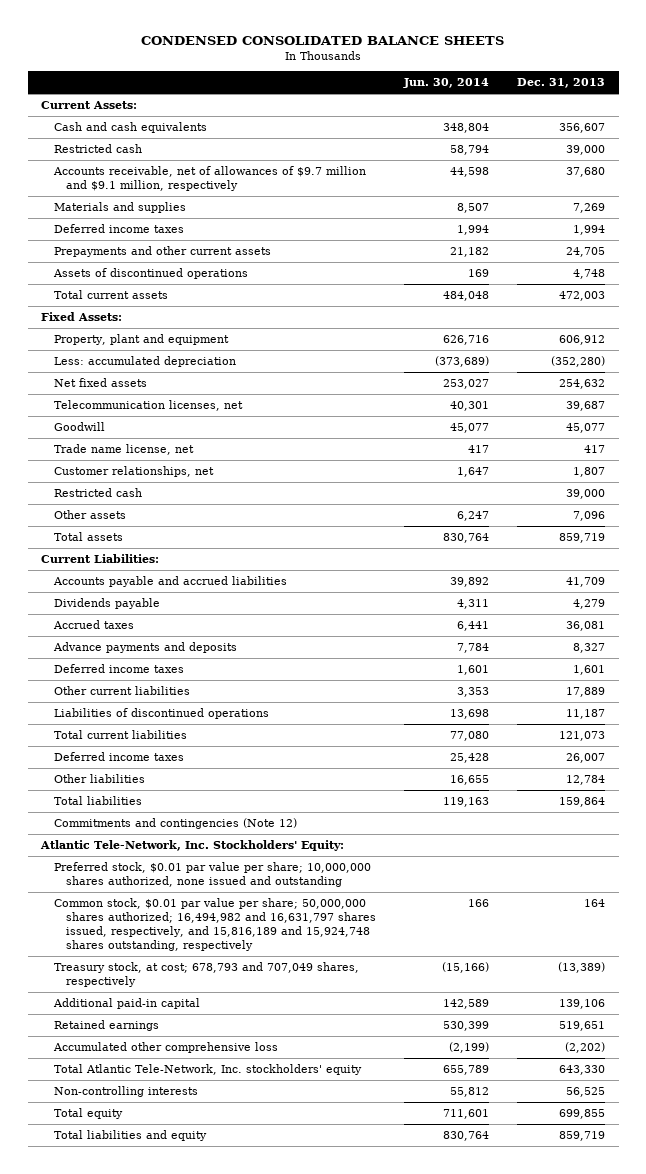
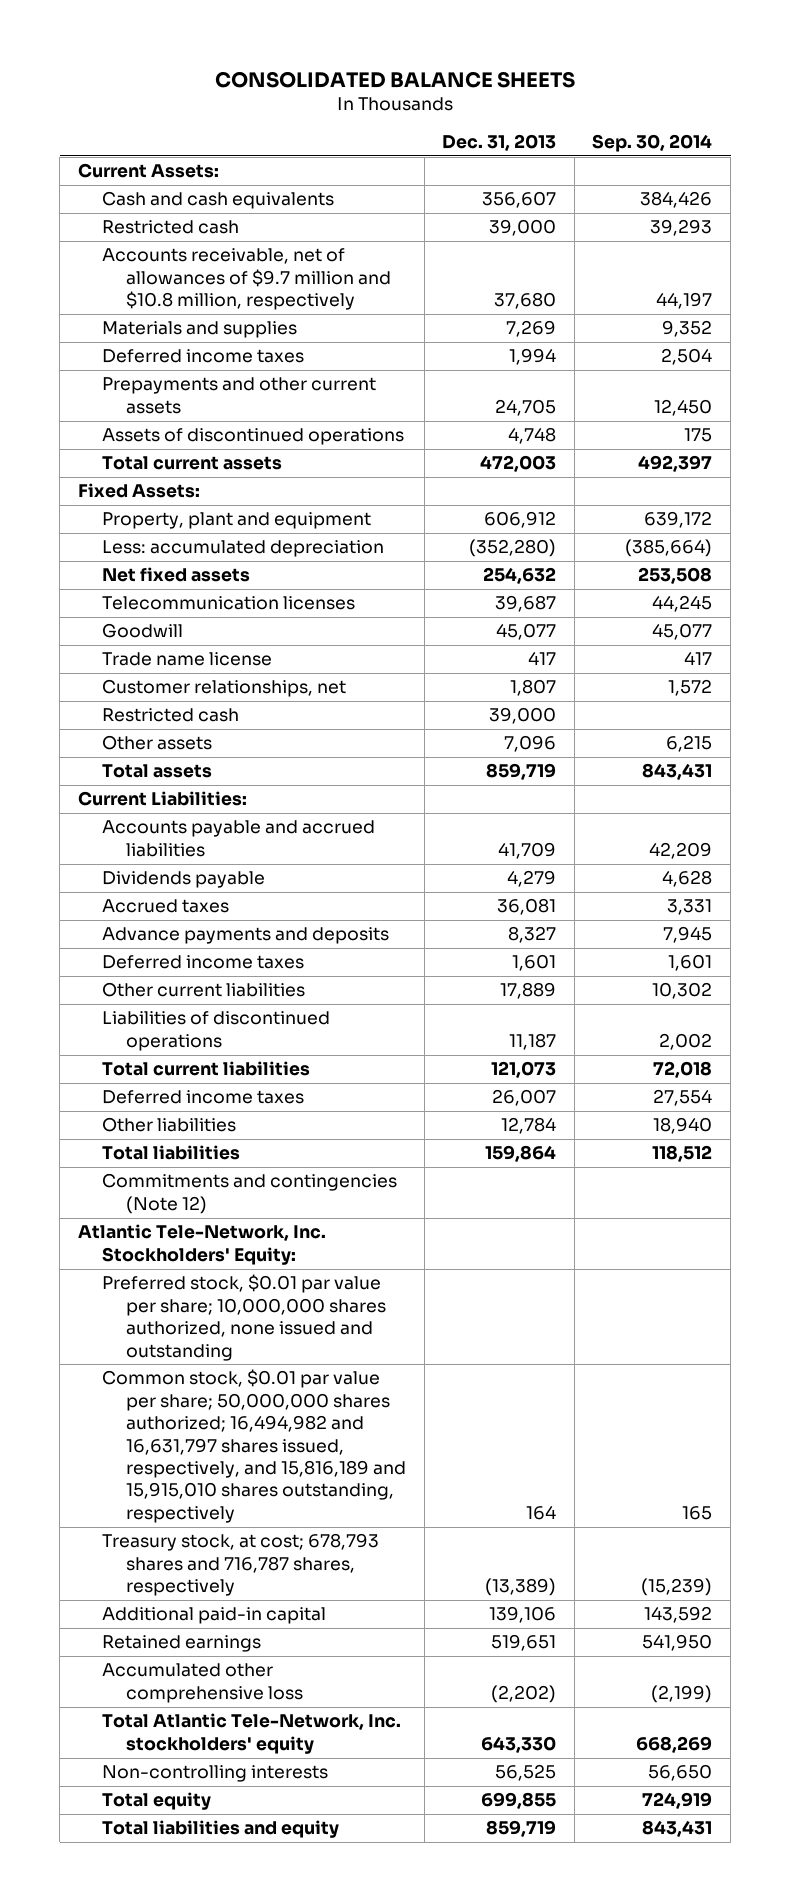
- CONDENSED CONSOLIDATED BALANCE SHEETS
+ CONSOLIDATED BALANCE SHEETS
- | Jun. 30, 2014 | Dec. 31, 2013
+ | Dec. 31, 2013 | Sep. 30, 2014
- Accounts receivable, net of allowances of $9.7 million and $9.1 million, respectively | 44,598 | 37,680
+ Accounts receivable, net of allowances of $9.7 million and $10.8 million, respectively | 37,680 | 44,197
- Telecommunication licenses, net | 40,301 | 39,687
+ Telecommunication licenses | 39,687 | 44,245
- Trade name license, net | 417 | 417
+ Trade name license | 417 | 417
- Common stock, $0.01 par value per share; 50,000,000 shares authorized; 16,494,982 and 16,631,797 shares issued, respectively, and 15,816,189 and 15,924,748 shares outstanding, respectively | 166 | 164
- Treasury stock, at cost; 678,793 and 707,049 shares, respectively | (15,166) | (13,389)
+ Common stock, $0.01 par value per share; 50,000,000 shares authorized; 16,494,982 and 16,631,797 shares issued, respectively, and 15,816,189 and 15,915,010 shares outstanding, respectively | 164 | 165
+ Treasury stock, at cost; 678,793 shares and 716,787 shares, respectively | (13,389) | (15,239)

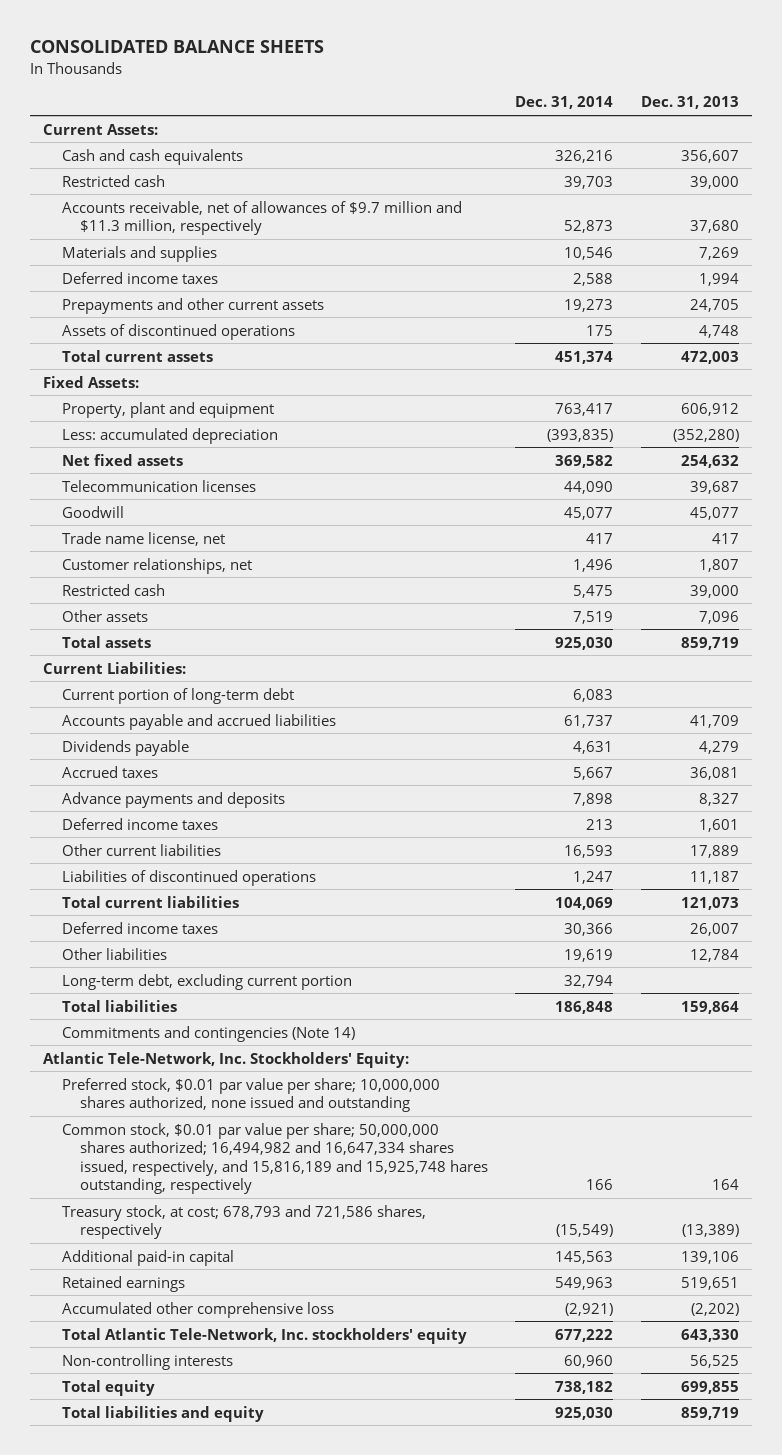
- | Dec. 31, 2013 | Sep. 30, 2014
+ | Dec. 31, 2014 | Dec. 31, 2013
- Accounts receivable, net of allowances of $9.7 million and $10.8 million, respectively | 37,680 | 44,197
+ Accounts receivable, net of allowances of $9.7 million and $11.3 million, respectively | 52,873 | 37,680
- Trade name license | 417 | 417
+ Trade name license, net | 417 | 417
+ Current portion of long-term debt | 6,083 |
+ Long-term debt, excluding current portion | 32,794 |
- Commitments and contingencies (Note 12)
+ Commitments and contingencies (Note 14)
- Common stock, $0.01 par value per share; 50,000,000 shares authorized; 16,494,982 and 16,631,797 shares issued, respectively, and 15,816,189 and 15,915,010 shares outstanding, respectively | 164 | 165
- Treasury stock, at cost; 678,793 shares and 716,787 shares, respectively | (13,389) | (15,239)
+ Common stock, $0.01 par value per share; 50,000,000 shares authorized; 16,494,982 and 16,647,334 shares issued, respectively, and 15,816,189 and 15,925,748 hares outstanding, respectively | 166 | 164
+ Treasury stock, at cost; 678,793 and 721,586 shares, respectively | (15,549) | (13,389)

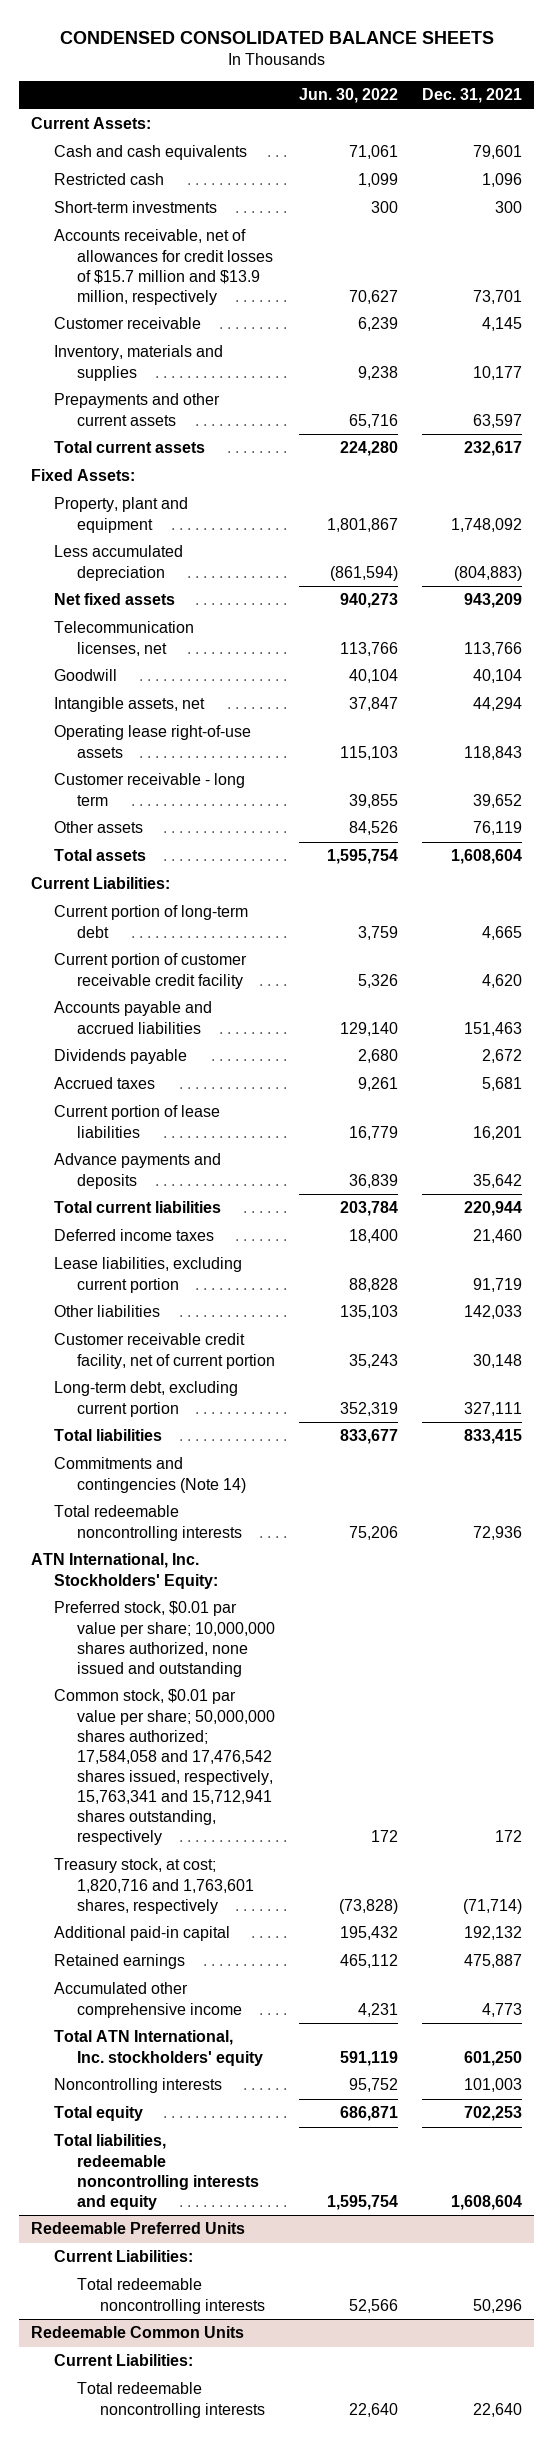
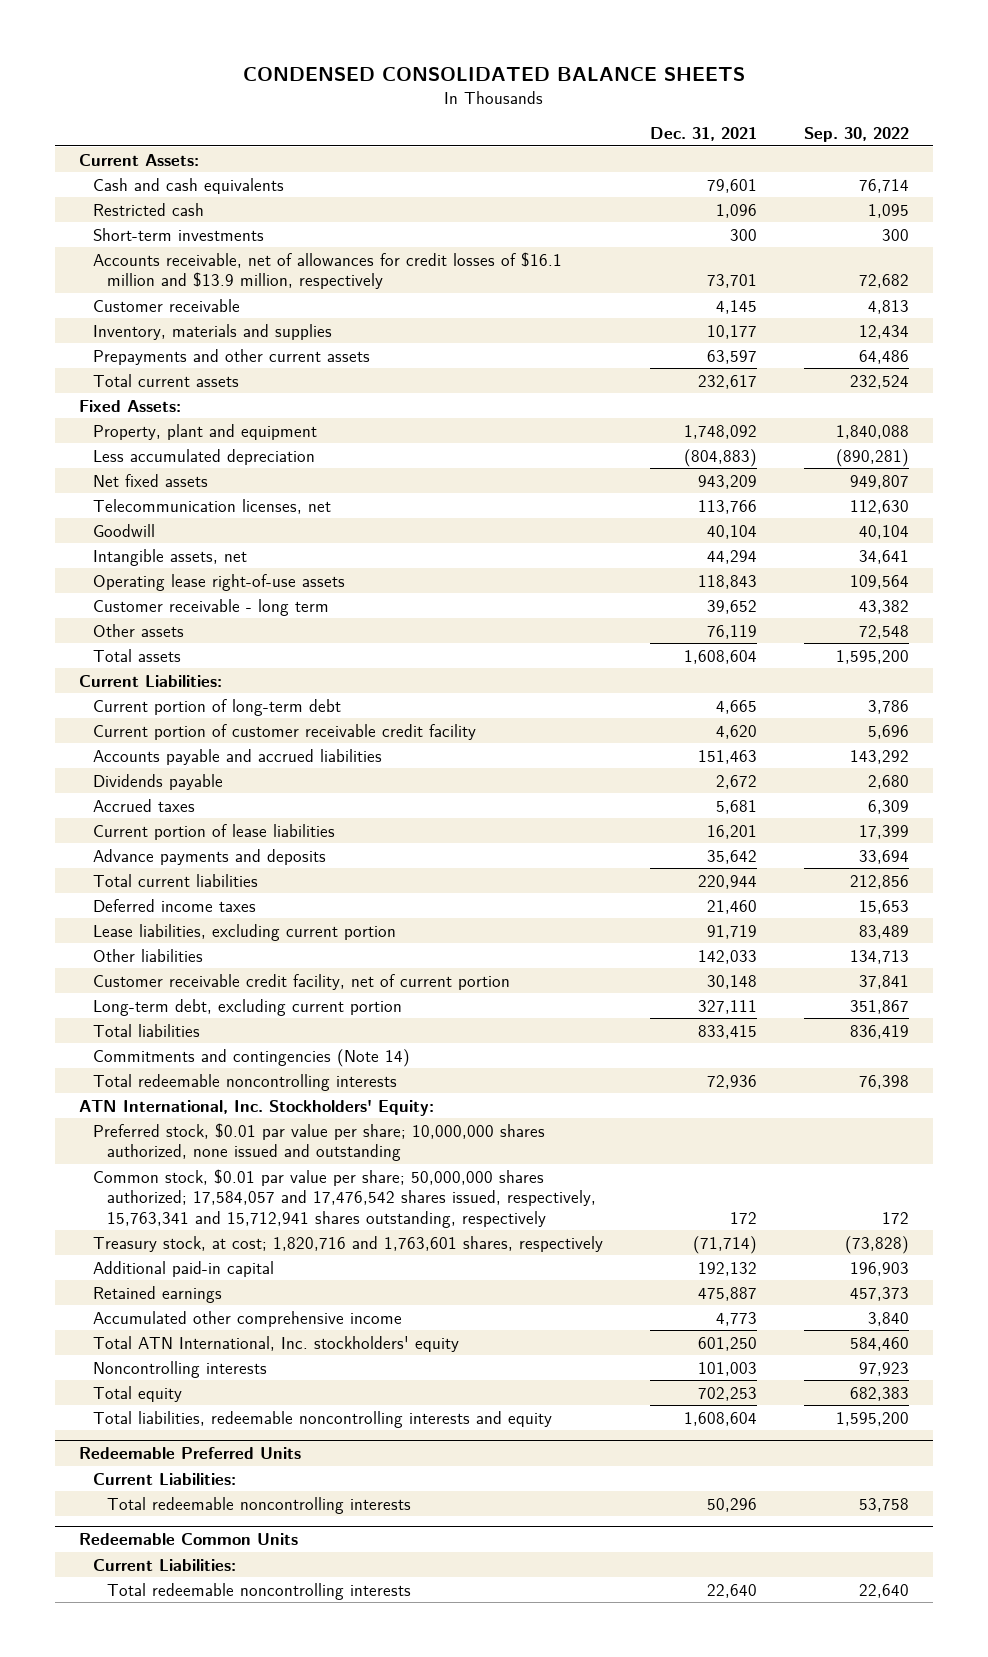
- | Jun. 30, 2022 | Dec. 31, 2021
+ | Dec. 31, 2021 | Sep. 30, 2022
- Accounts receivable, net of allowances for credit losses of $15.7 million and $13.9 million, respectively | 70,627 | 73,701
+ Accounts receivable, net of allowances for credit losses of $16.1 million and $13.9 million, respectively | 73,701 | 72,682
- Common stock, $0.01 par value per share; 50,000,000 shares authorized; 17,584,058 and 17,476,542 shares issued, respectively, 15,763,341 and 15,712,941 shares outstanding, respectively | 172 | 172
+ Common stock, $0.01 par value per share; 50,000,000 shares authorized; 17,584,057 and 17,476,542 shares issued, respectively, 15,763,341 and 15,712,941 shares outstanding, respectively | 172 | 172

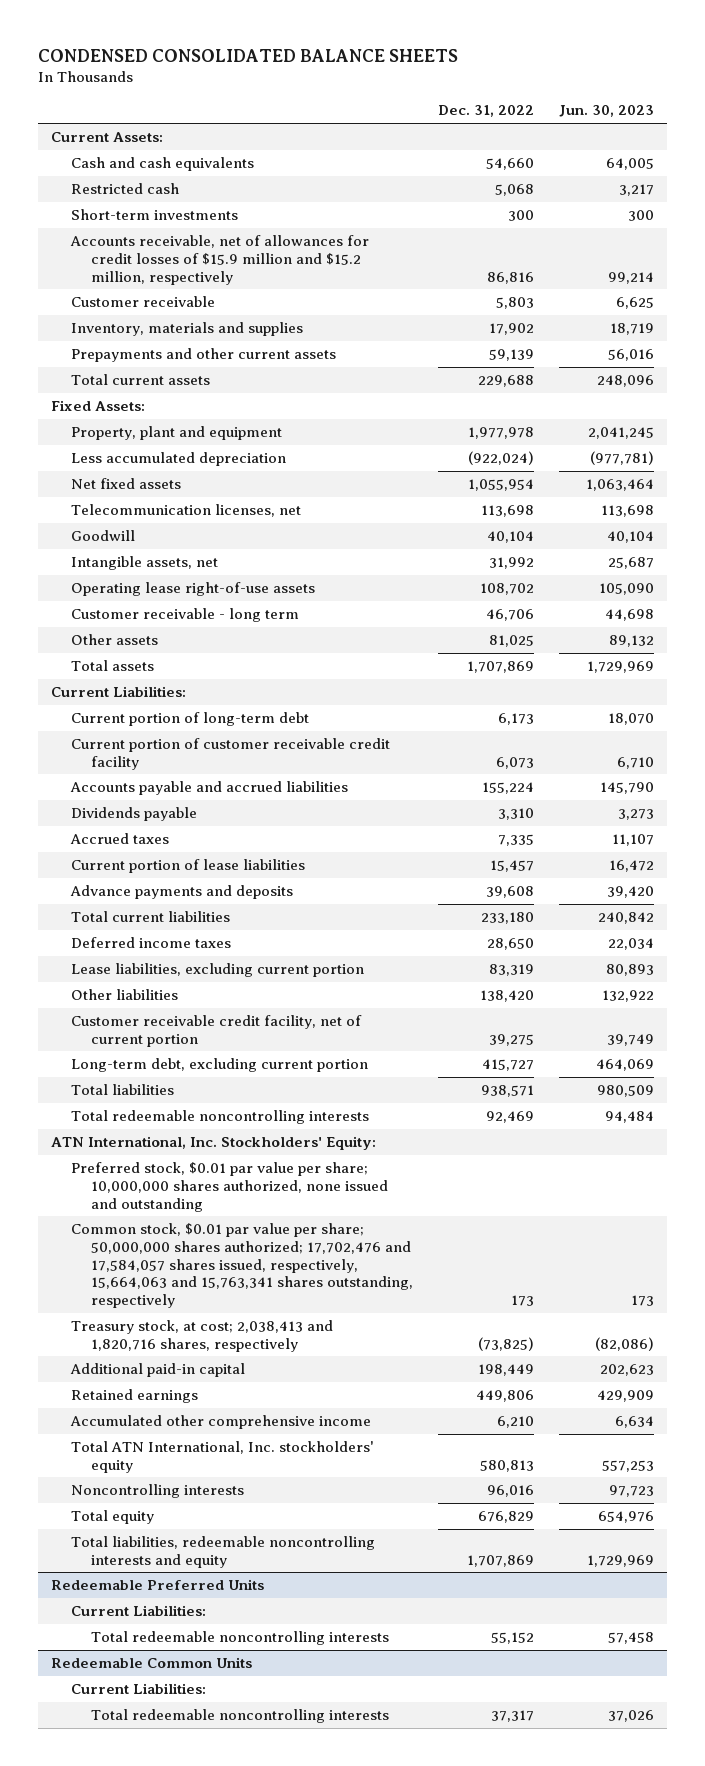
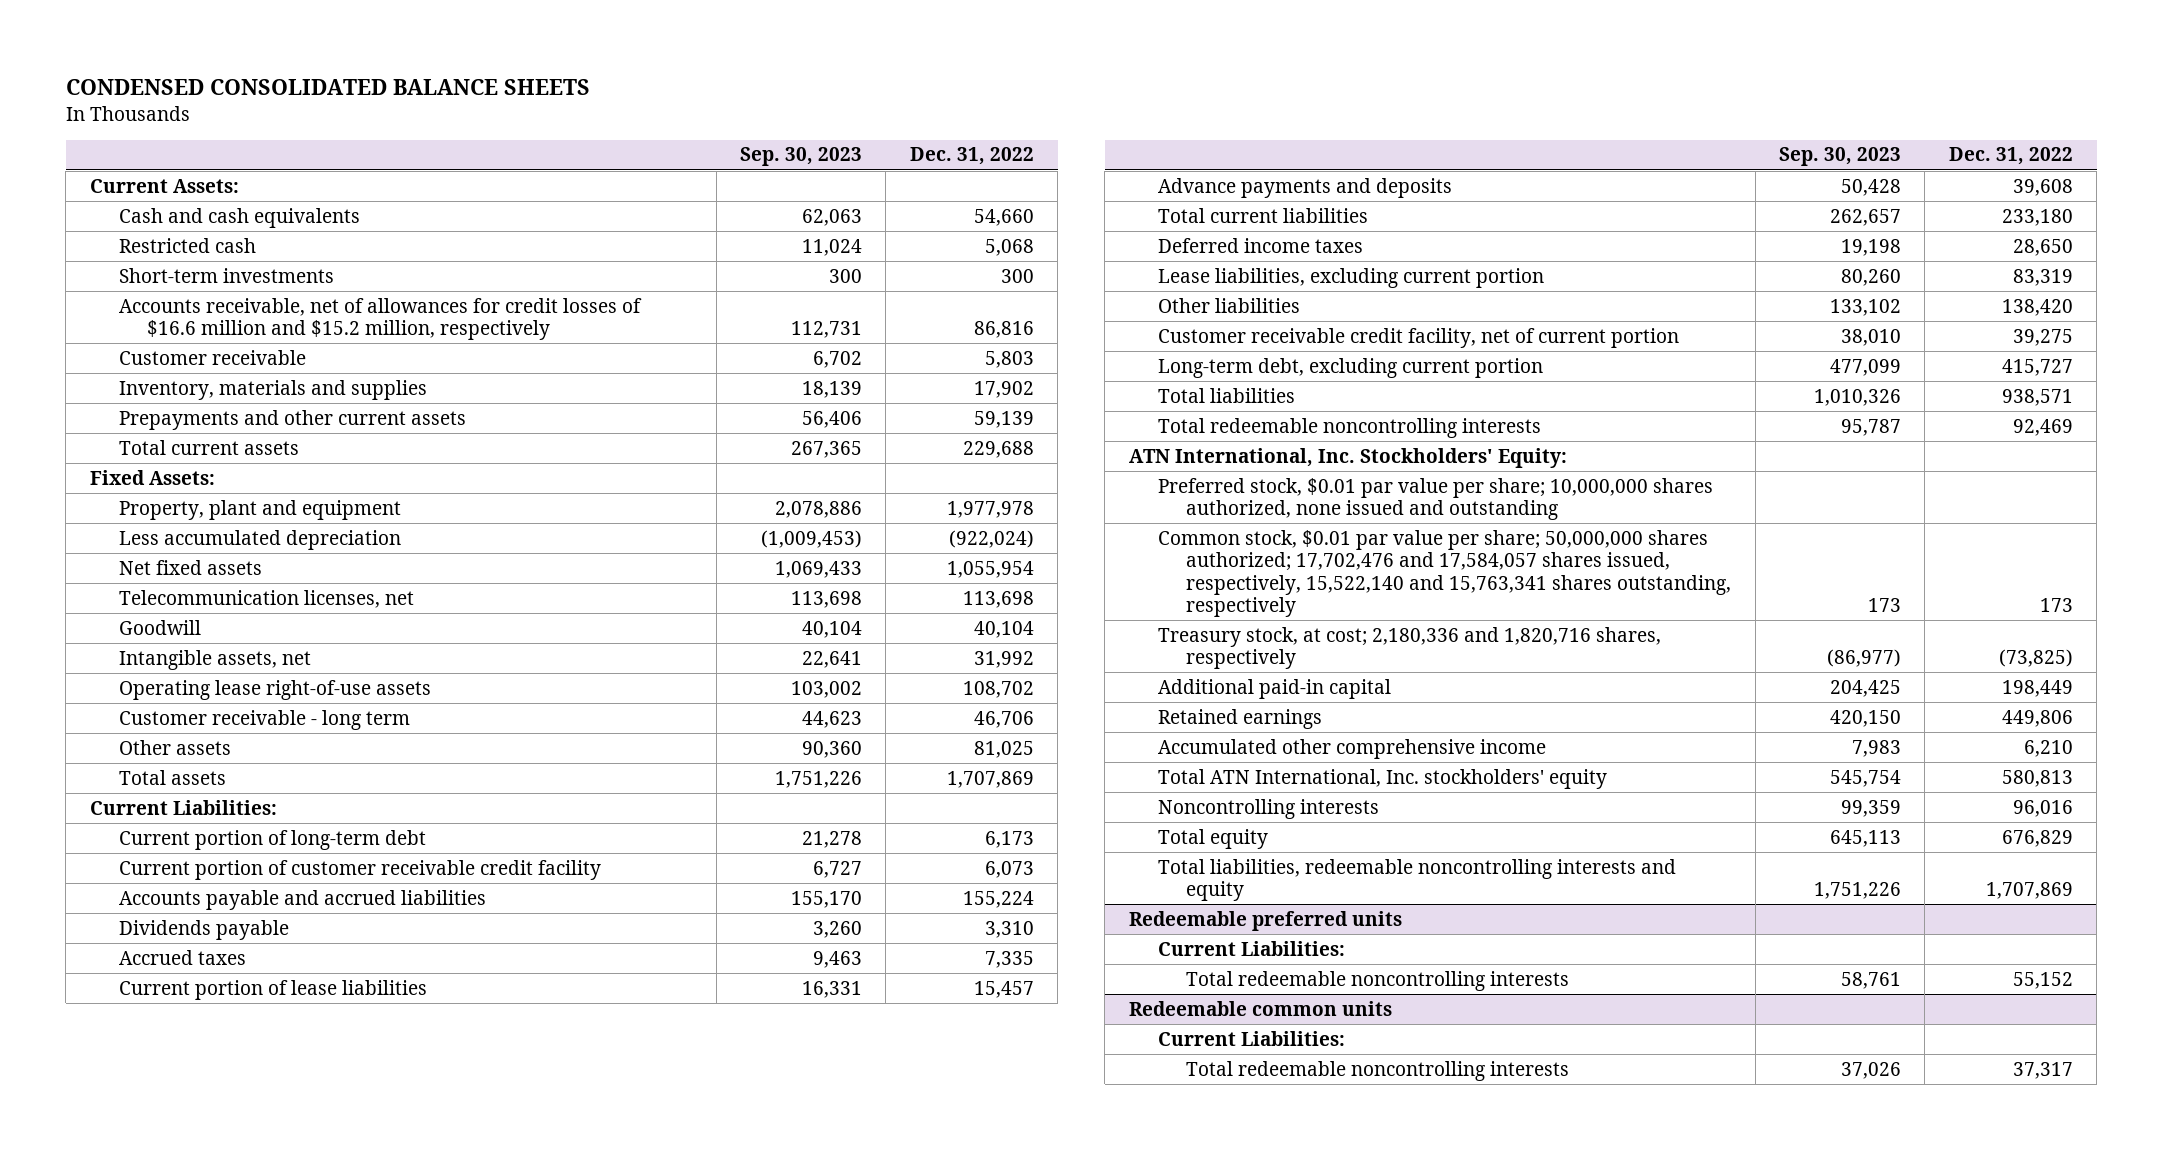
- | Dec. 31, 2022 | Jun. 30, 2023
+ | Sep. 30, 2023 | Dec. 31, 2022
- Accounts receivable, net of allowances for credit losses of $15.9 million and $15.2 million, respectively | 86,816 | 99,214
+ Accounts receivable, net of allowances for credit losses of $16.6 million and $15.2 million, respectively | 112,731 | 86,816
- Common stock, $0.01 par value per share; 50,000,000 shares authorized; 17,702,476 and 17,584,057 shares issued, respectively, 15,664,063 and 15,763,341 shares outstanding, respectively | 173 | 173
- Treasury stock, at cost; 2,038,413 and 1,820,716 shares, respectively | (73,825) | (82,086)
+ Common stock, $0.01 par value per share; 50,000,000 shares authorized; 17,702,476 and 17,584,057 shares issued, respectively, 15,522,140 and 15,763,341 shares outstanding, respectively | 173 | 173
+ Treasury stock, at cost; 2,180,336 and 1,820,716 shares, respectively | (86,977) | (73,825)
- Redeemable Preferred Units
+ Redeemable preferred units
- Redeemable Common Units
+ Redeemable common units

